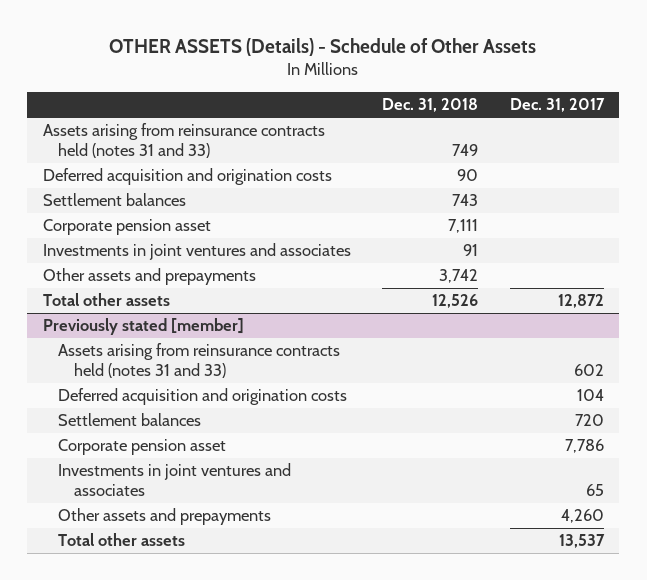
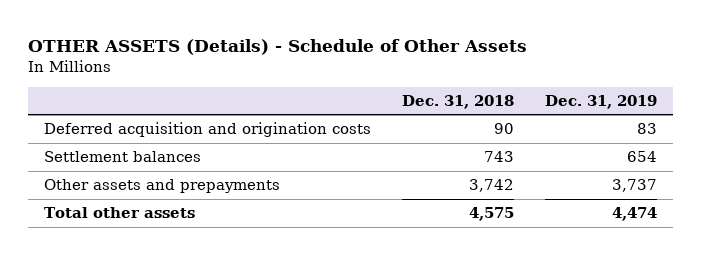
- | Dec. 31, 2018 | Dec. 31, 2017
+ | Dec. 31, 2018 | Dec. 31, 2019
- Assets arising from reinsurance contracts held (notes 31 and 33) | 749 |
- Corporate pension asset | 7,111 |
- Investments in joint ventures and associates | 91 |
- Total other assets | 12,526 | 12,872
- Previously stated [member]
- Assets arising from reinsurance contracts held (notes 31 and 33) | | 602
- Deferred acquisition and origination costs | | 104
- Settlement balances | | 720
- Corporate pension asset | | 7,786
- Investments in joint ventures and associates | | 65
- Other assets and prepayments | | 4,260
- Total other assets | | 13,537
+ Total other assets | 4,575 | 4,474

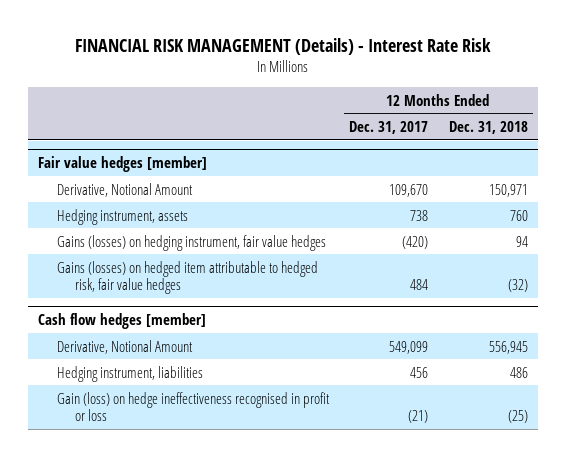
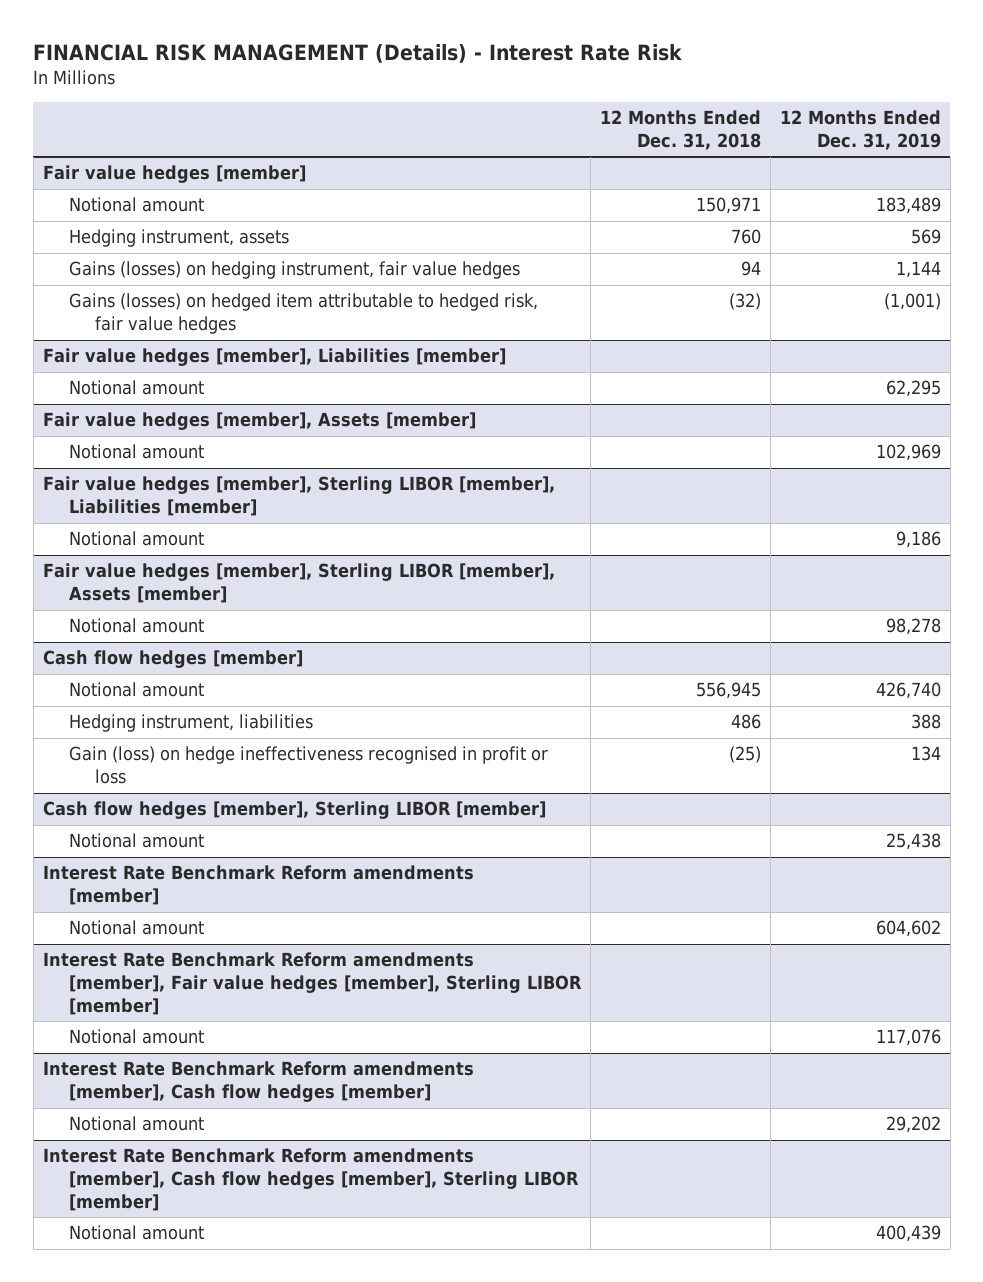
- | 12 Months Ended Dec. 31, 2017 | 12 Months Ended Dec. 31, 2018
+ | 12 Months Ended Dec. 31, 2018 | 12 Months Ended Dec. 31, 2019
@ Fair value hedges [member]
- Derivative, Notional Amount | 109,670 | 150,971
+ Notional amount | 150,971 | 183,489
+ Fair value hedges [member], Liabilities [member]
+ Notional amount | | 62,295
+ Fair value hedges [member], Assets [member]
+ Notional amount | | 102,969
+ Fair value hedges [member], Sterling LIBOR [member], Liabilities [member]
+ Notional amount | | 9,186
+ Fair value hedges [member], Sterling LIBOR [member], Assets [member]
+ Notional amount | | 98,278
@ Cash flow hedges [member]
- Derivative, Notional Amount | 549,099 | 556,945
+ Notional amount | 556,945 | 426,740
+ Cash flow hedges [member], Sterling LIBOR [member]
+ Notional amount | | 25,438
+ Interest Rate Benchmark Reform amendments [member]
+ Notional amount | | 604,602
+ Interest Rate Benchmark Reform amendments [member], Fair value hedges [member], Sterling LIBOR [member]
+ Notional amount | | 117,076
+ Interest Rate Benchmark Reform amendments [member], Cash flow hedges [member]
+ Notional amount | | 29,202
+ Interest Rate Benchmark Reform amendments [member], Cash flow hedges [member], Sterling LIBOR [member]
+ Notional amount | | 400,439

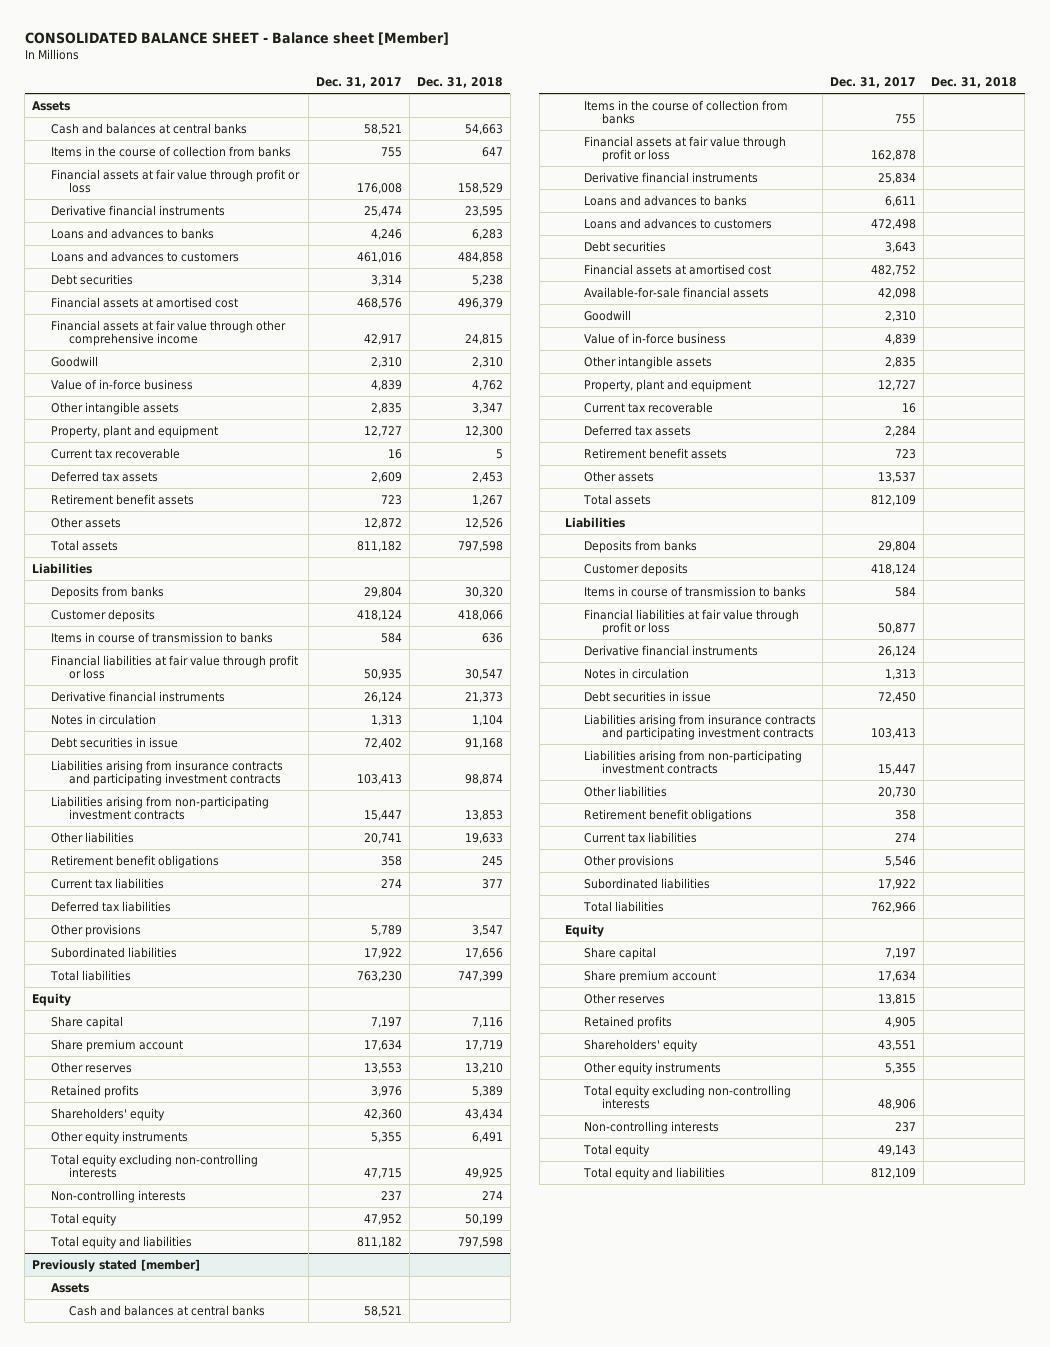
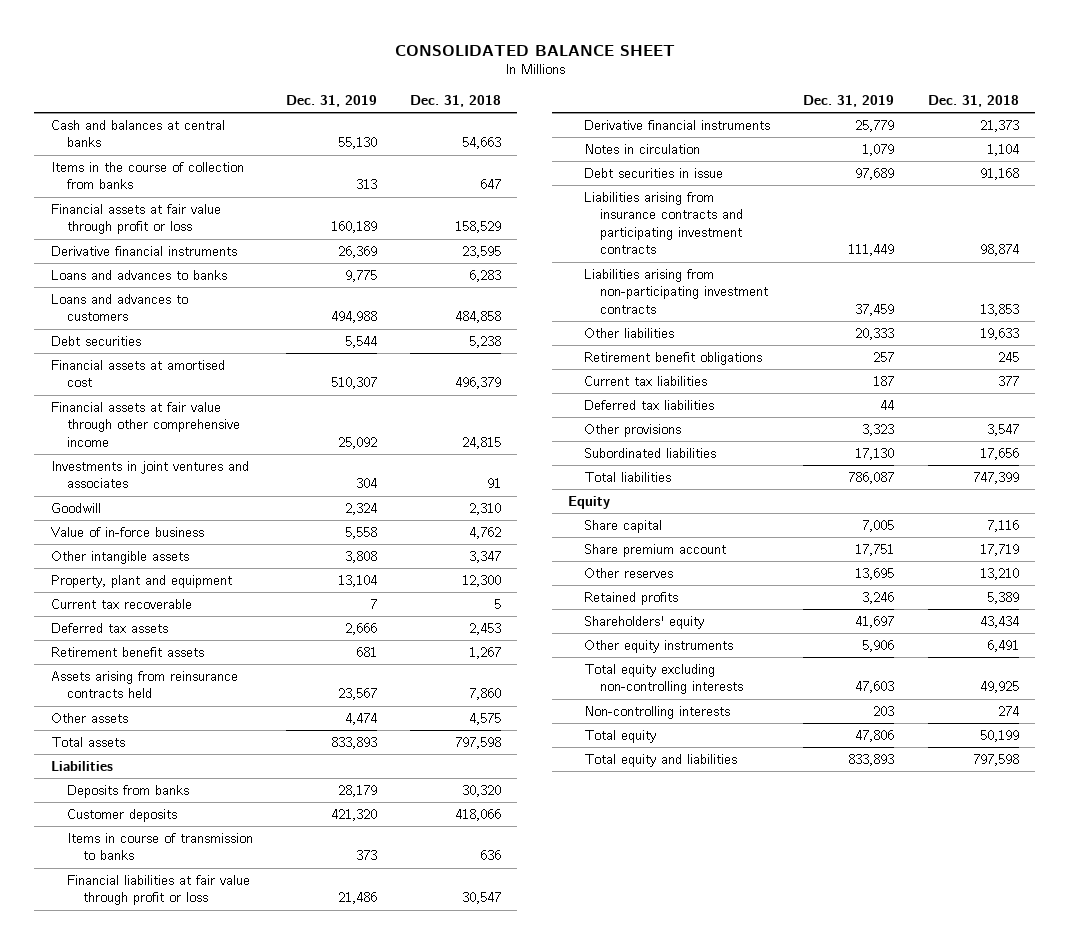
- CONSOLIDATED BALANCE SHEET - Balance sheet [Member]
+ CONSOLIDATED BALANCE SHEET
- | Dec. 31, 2017 | Dec. 31, 2018
+ | Dec. 31, 2019 | Dec. 31, 2018
- Assets
+ Investments in joint ventures and associates | 304 | 91
- Other assets | 12,872 | 12,526
+ Assets arising from reinsurance contracts held | 23,567 | 7,860
+ Other assets | 4,474 | 4,575
- Previously stated [member]
- Assets
- Cash and balances at central banks | 58,521 |
- Items in the course of collection from banks | 755 |
- Financial assets at fair value through profit or loss | 162,878 |
- Derivative financial instruments | 25,834 |
- Loans and advances to banks | 6,611 |
- Loans and advances to customers | 472,498 |
- Debt securities | 3,643 |
- Financial assets at amortised cost | 482,752 |
- Available-for-sale financial assets | 42,098 |
- Goodwill | 2,310 |
- Value of in-force business | 4,839 |
- Other intangible assets | 2,835 |
- Property, plant and equipment | 12,727 |
- Current tax recoverable | 16 |
- Deferred tax assets | 2,284 |
- Retirement benefit assets | 723 |
- Other assets | 13,537 |
- Total assets | 812,109 |
- Liabilities
- Deposits from banks | 29,804 |
- Customer deposits | 418,124 |
- Items in course of transmission to banks | 584 |
- Financial liabilities at fair value through profit or loss | 50,877 |
- Derivative financial instruments | 26,124 |
- Notes in circulation | 1,313 |
- Debt securities in issue | 72,450 |
- Liabilities arising from insurance contracts and participating investment contracts | 103,413 |
- Liabilities arising from non-participating investment contracts | 15,447 |
- Other liabilities | 20,730 |
- Retirement benefit obligations | 358 |
- Current tax liabilities | 274 |
- Other provisions | 5,546 |
- Subordinated liabilities | 17,922 |
- Total liabilities | 762,966 |
- Equity
- Share capital | 7,197 |
- Share premium account | 17,634 |
- Other reserves | 13,815 |
- Retained profits | 4,905 |
- Shareholders' equity | 43,551 |
- Other equity instruments | 5,355 |
- Total equity excluding non-controlling interests | 48,906 |
- Non-controlling interests | 237 |
- Total equity | 49,143 |
- Total equity and liabilities | 812,109 |

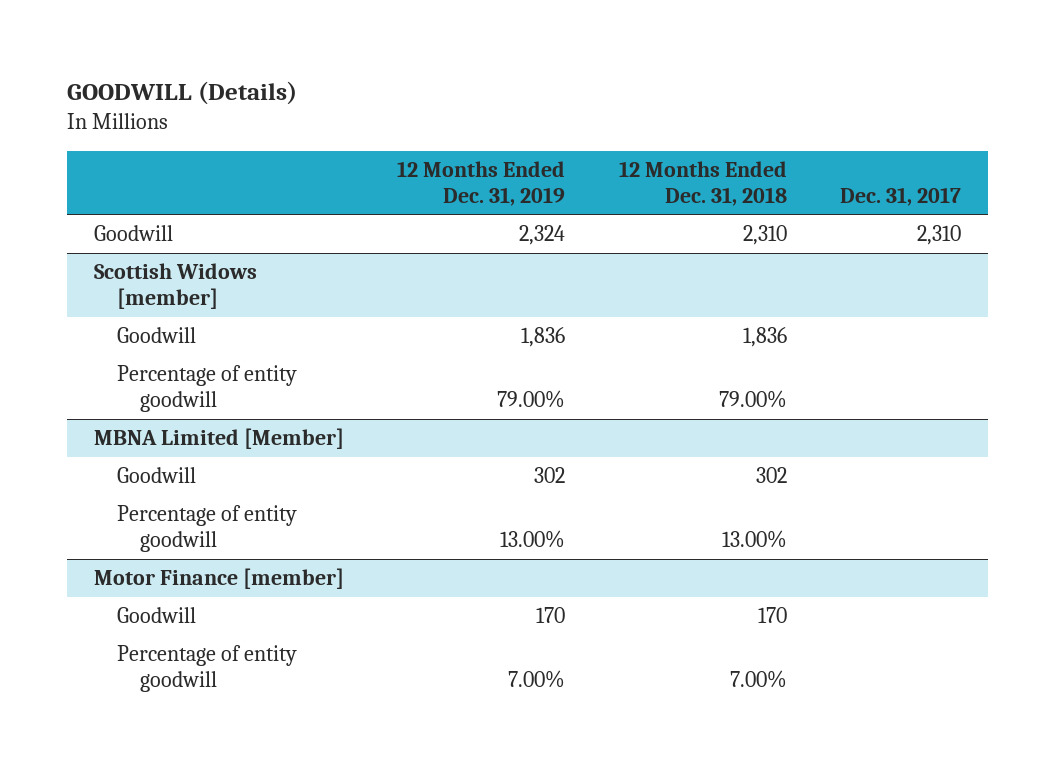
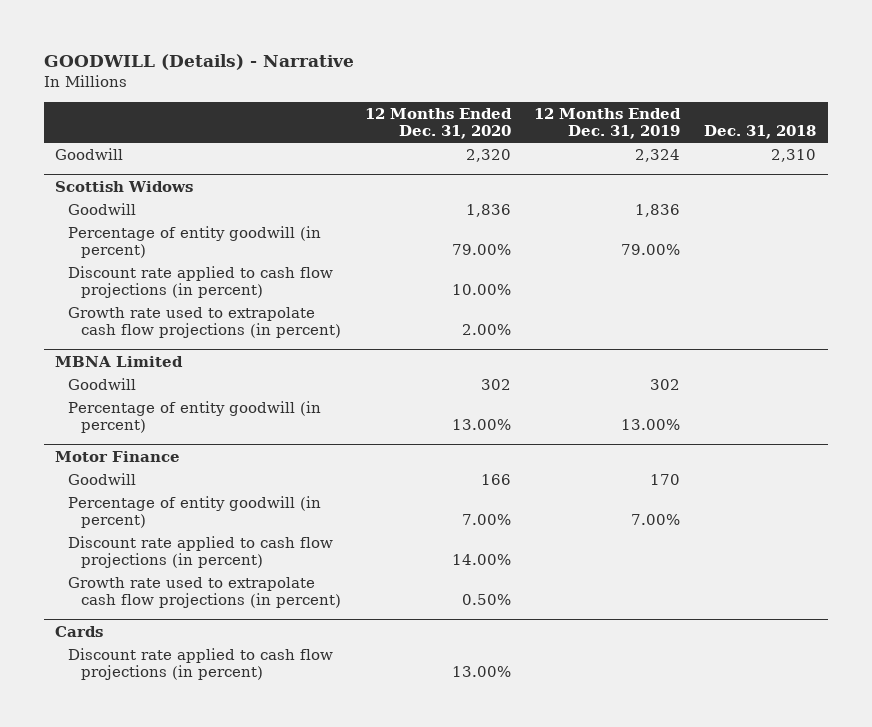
- GOODWILL (Details)
+ GOODWILL (Details) - Narrative
- | 12 Months Ended Dec. 31, 2019 | 12 Months Ended Dec. 31, 2018 | Dec. 31, 2017
+ | 12 Months Ended Dec. 31, 2020 | 12 Months Ended Dec. 31, 2019 | Dec. 31, 2018
- Scottish Widows [member]
+ Scottish Widows
- Percentage of entity goodwill | 79.00% | 79.00% |
- MBNA Limited [Member]
+ Percentage of entity goodwill (in percent) | 79.00% | 79.00% |
+ Discount rate applied to cash flow projections (in percent) | 10.00% | |
+ Growth rate used to extrapolate cash flow projections (in percent) | 2.00% | |
+ MBNA Limited
- Percentage of entity goodwill | 13.00% | 13.00% |
- Motor Finance [member]
+ Percentage of entity goodwill (in percent) | 13.00% | 13.00% |
+ Motor Finance
- Percentage of entity goodwill | 7.00% | 7.00% |
+ Percentage of entity goodwill (in percent) | 7.00% | 7.00% |
+ Discount rate applied to cash flow projections (in percent) | 14.00% | |
+ Growth rate used to extrapolate cash flow projections (in percent) | 0.50% | |
+ Cards
+ Discount rate applied to cash flow projections (in percent) | 13.00% | |

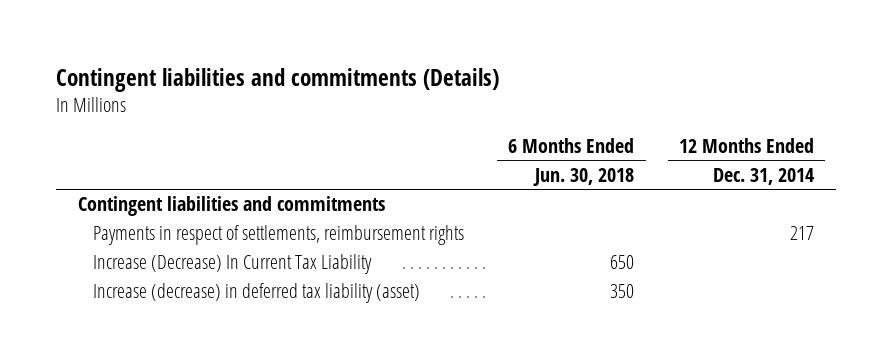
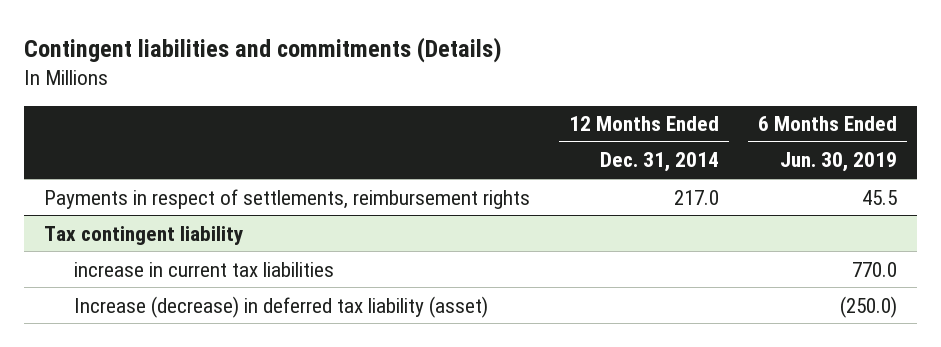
- | 6 Months Ended Jun. 30, 2018 | 12 Months Ended Dec. 31, 2014
+ | 12 Months Ended Dec. 31, 2014 | 6 Months Ended Jun. 30, 2019
- Contingent liabilities and commitments
- Payments in respect of settlements, reimbursement rights | | 217
- Increase (Decrease) In Current Tax Liability | 650 |
- Increase (decrease) in deferred tax liability (asset) | 350 |
+ Payments in respect of settlements, reimbursement rights | 217.0 | 45.5
+ Tax contingent liability
+ increase in current tax liabilities | | 770.0
+ Increase (decrease) in deferred tax liability (asset) | | (250.0)

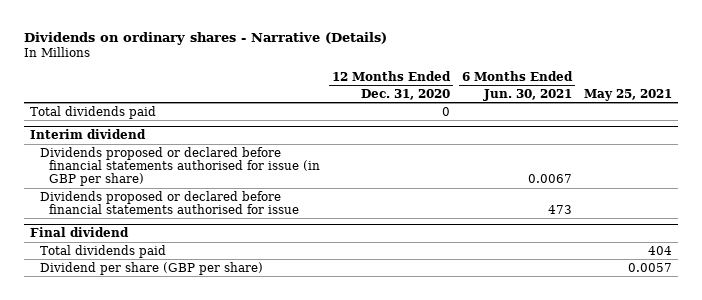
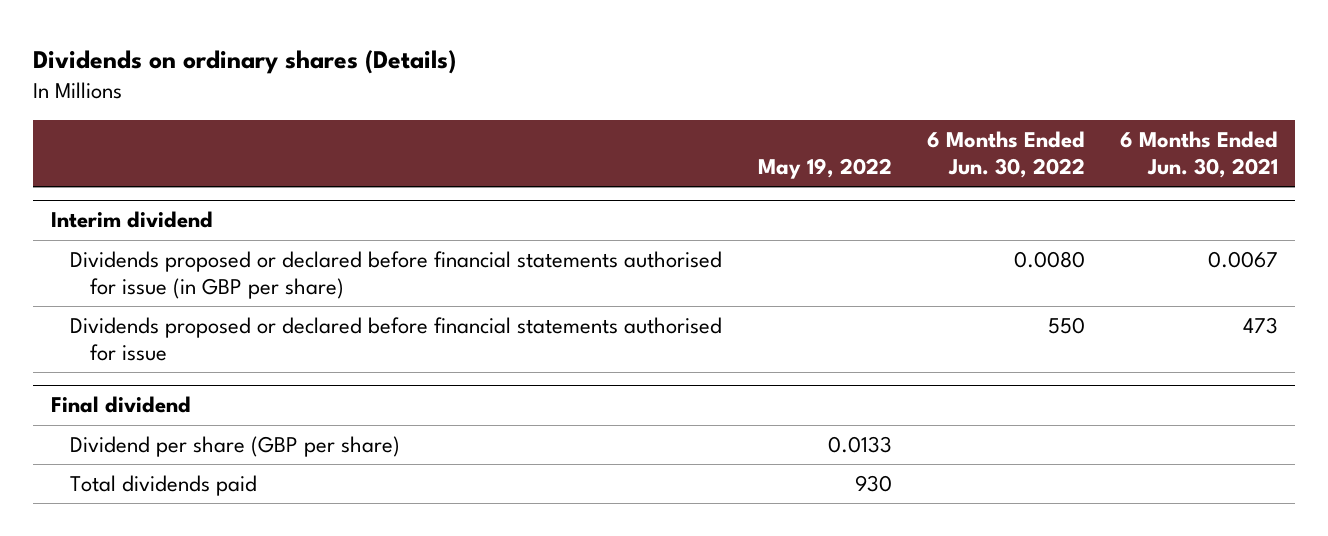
- Dividends on ordinary shares - Narrative (Details)
+ Dividends on ordinary shares (Details)
- | 12 Months Ended Dec. 31, 2020 | 6 Months Ended Jun. 30, 2021 | May 25, 2021
+ | May 19, 2022 | 6 Months Ended Jun. 30, 2022 | 6 Months Ended Jun. 30, 2021
- Total dividends paid | 0 | |
@ Final dividend
moved down: Total dividends paid | 930 | |

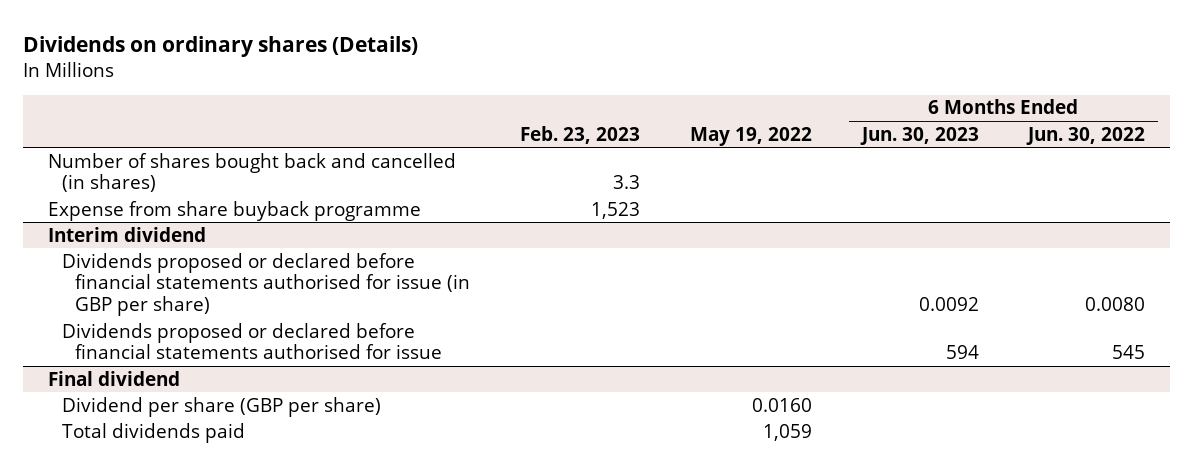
- | May 19, 2022 | 6 Months Ended Jun. 30, 2022 | 6 Months Ended Jun. 30, 2021
+ | Feb. 23, 2023 | May 19, 2022 | 6 Months Ended Jun. 30, 2023 | 6 Months Ended Jun. 30, 2022
+ Number of shares bought back and cancelled (in shares) | 3.3 | | |
+ Expense from share buyback programme | 1,523 | | |
@ Interim dividend
- Dividends proposed or declared before financial statements authorised for issue | | 550 | 473
+ Dividends proposed or declared before financial statements authorised for issue | | | 594 | 545
@ Final dividend
- Dividend per share (GBP per share) | 0.0133 | |
- Total dividends paid | 930 | |
+ Dividend per share (GBP per share) | | 0.0160 | |
+ Total dividends paid | | 1,059 | |

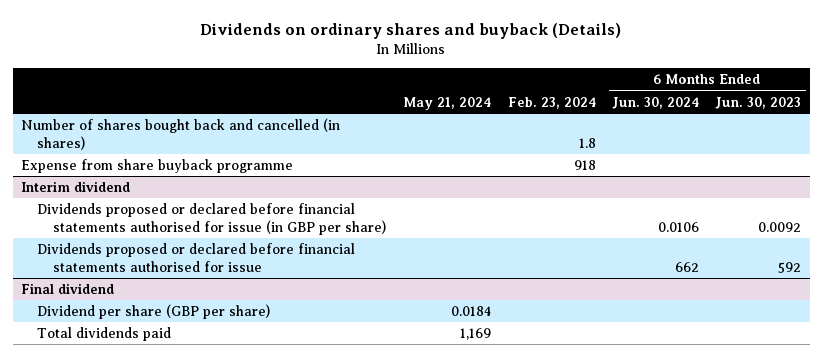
- Dividends on ordinary shares (Details)
+ Dividends on ordinary shares and buyback (Details)
- | Feb. 23, 2023 | May 19, 2022 | 6 Months Ended Jun. 30, 2023 | 6 Months Ended Jun. 30, 2022
+ | May 21, 2024 | Feb. 23, 2024 | 6 Months Ended Jun. 30, 2024 | 6 Months Ended Jun. 30, 2023
@ Interim dividend
- Dividends proposed or declared before financial statements authorised for issue | | | 594 | 545
+ Dividends proposed or declared before financial statements authorised for issue | | | 662 | 592

